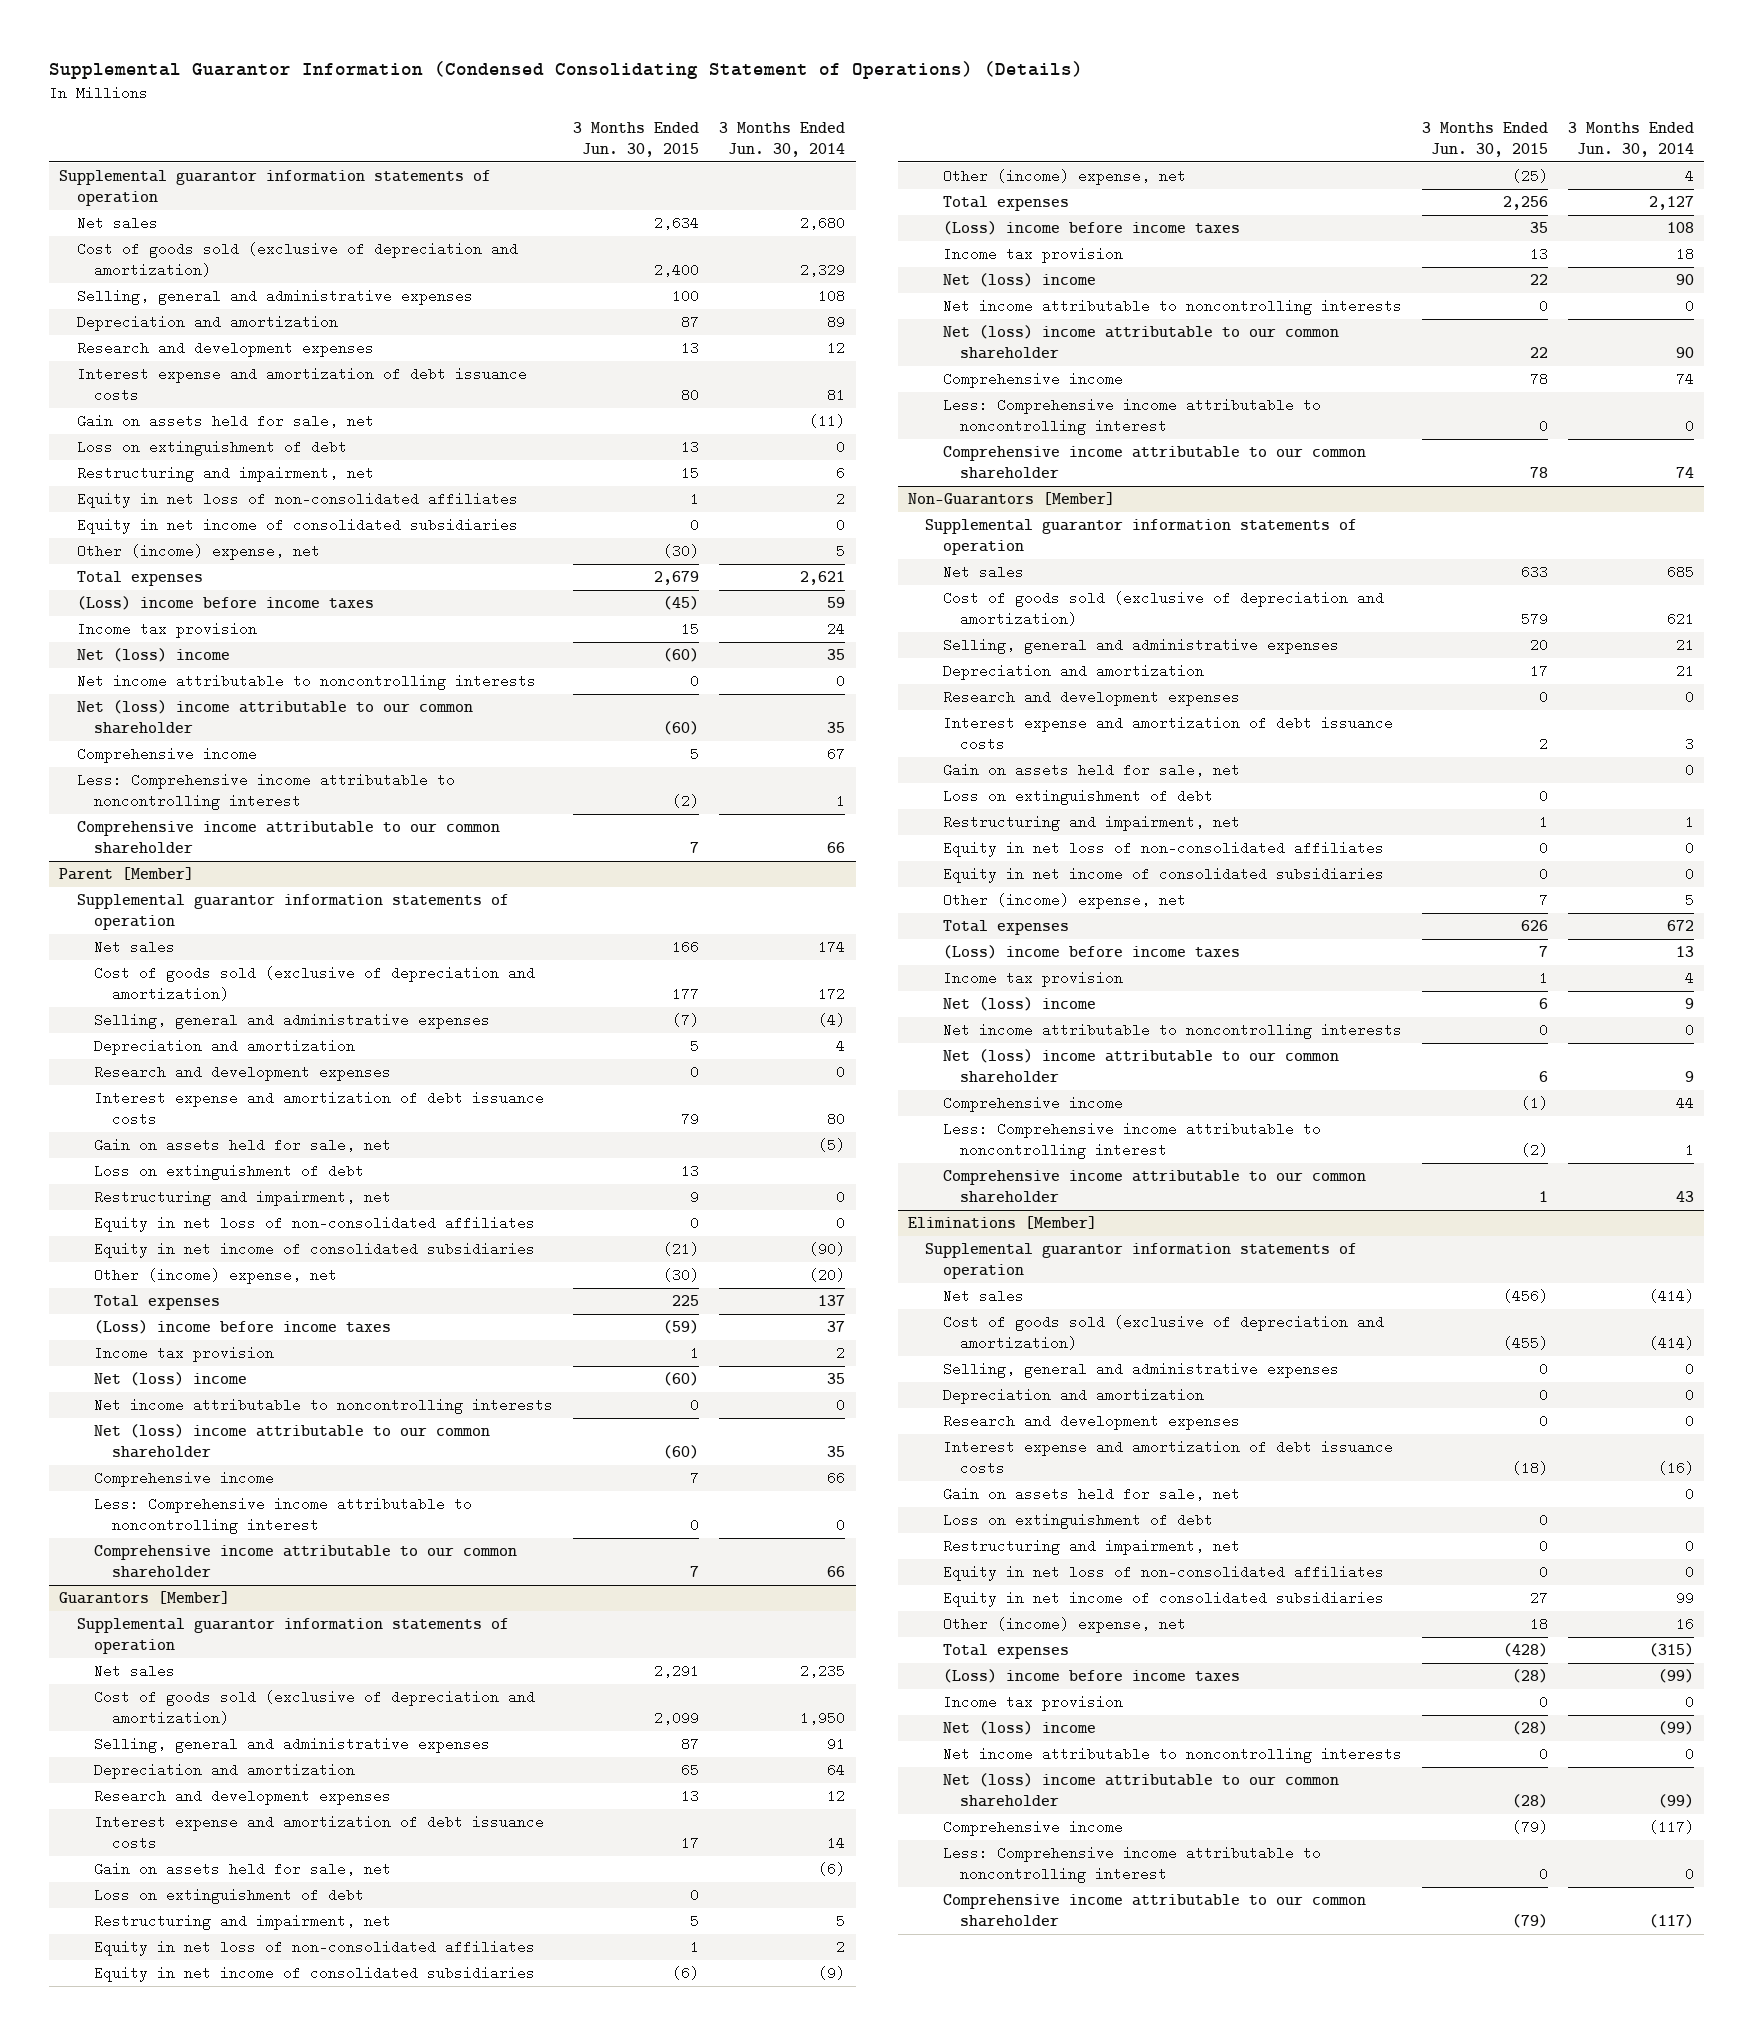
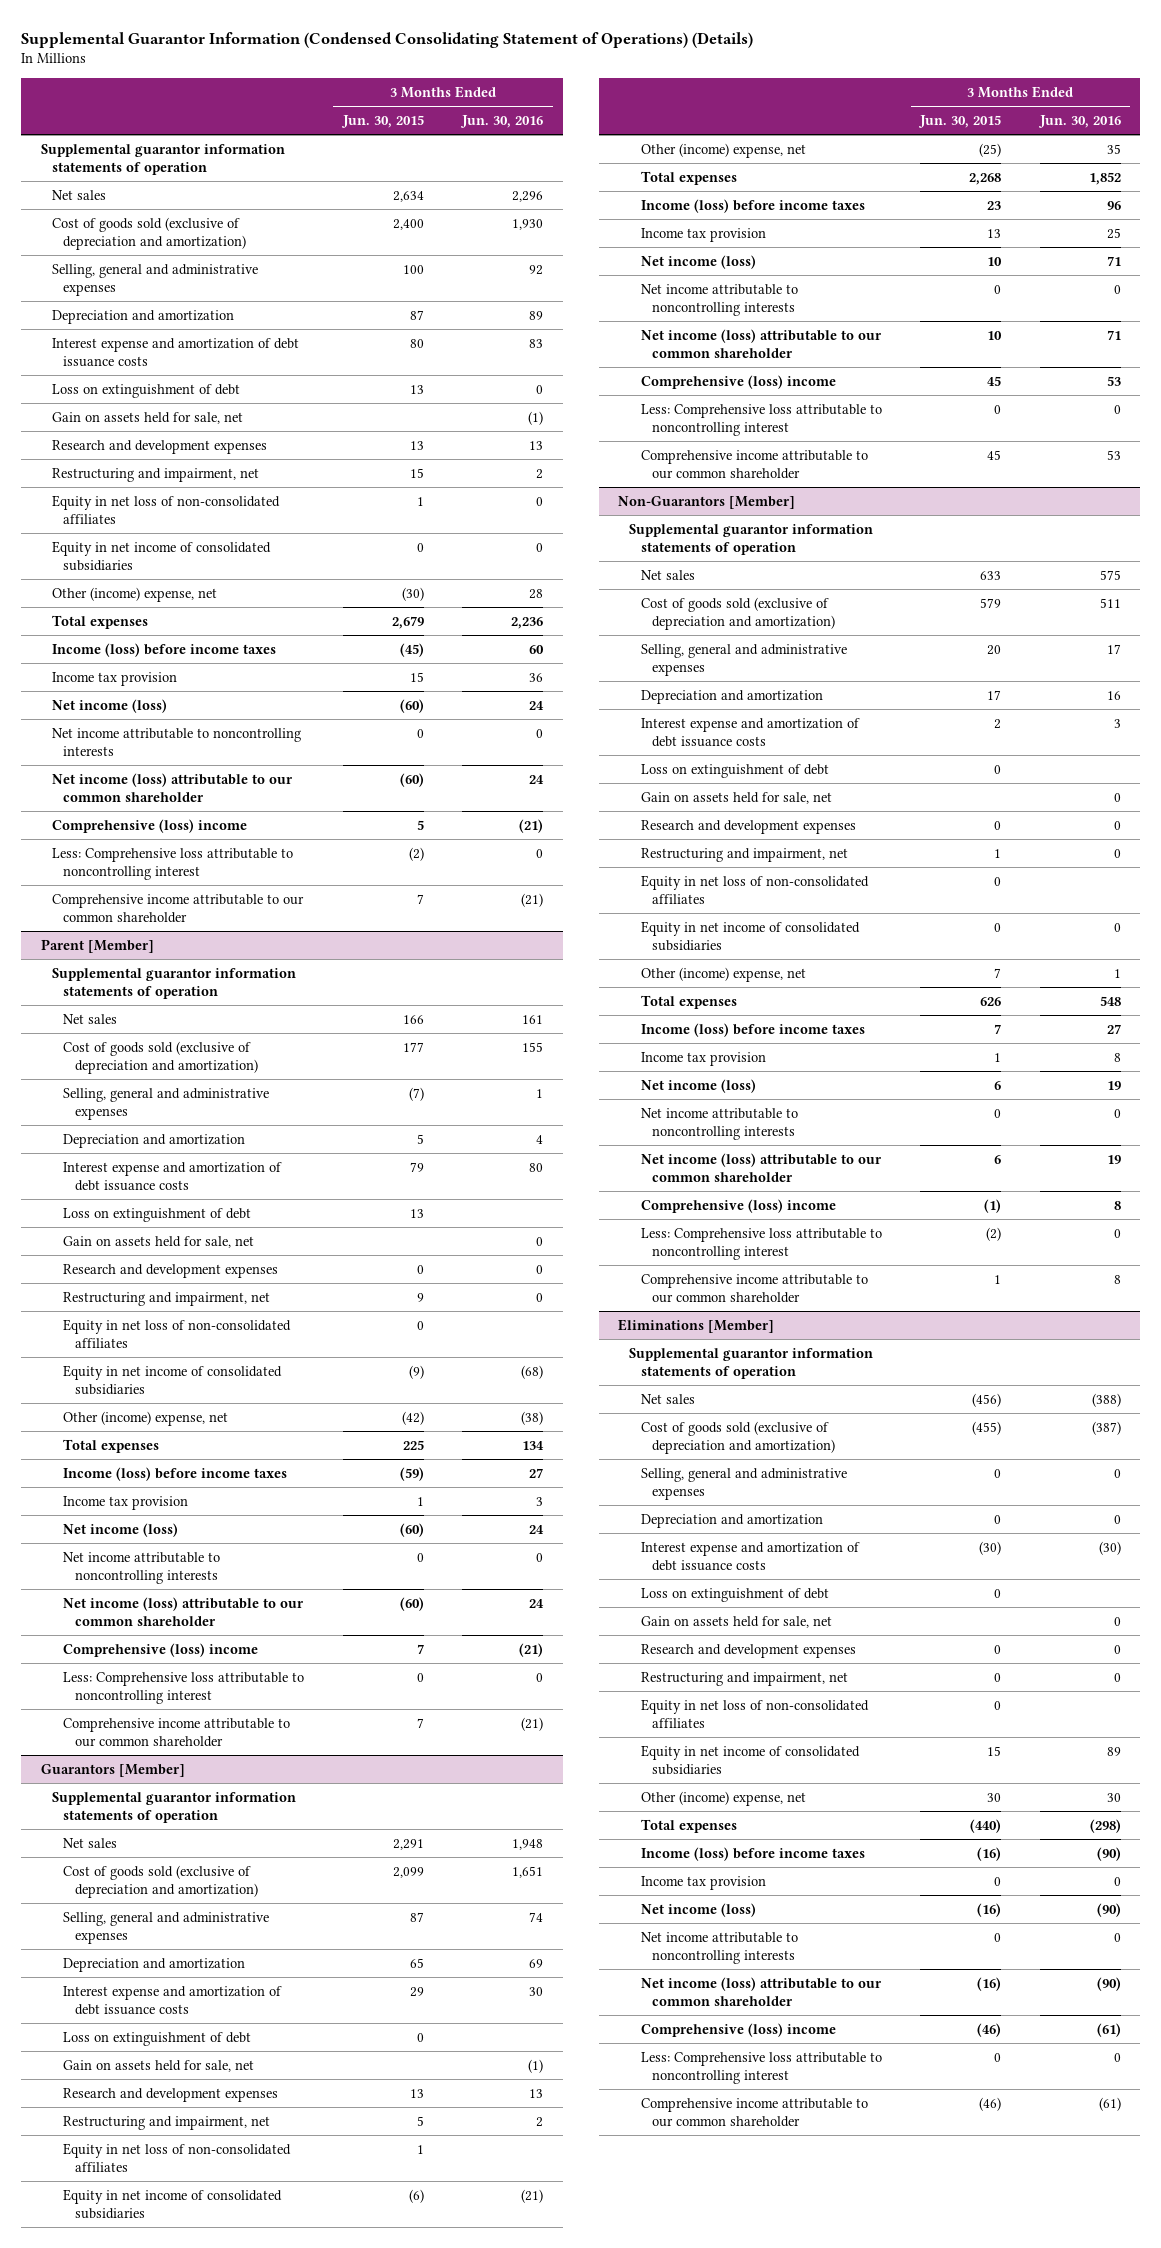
- | 3 Months Ended Jun. 30, 2015 | 3 Months Ended Jun. 30, 2014
+ | 3 Months Ended Jun. 30, 2015 | 3 Months Ended Jun. 30, 2016
moved down: Gain on assets held for sale, net | | (1)
moved down: Research and development expenses | 13 | 13
- (Loss) income before income taxes | (45) | 59
+ Income (loss) before income taxes | (45) | 60
- Net (loss) income | (60) | 35
+ Net income (loss) | (60) | 24
- Net (loss) income attributable to our common shareholder | (60) | 35
- Comprehensive income | 5 | 67
- Less: Comprehensive income attributable to noncontrolling interest | (2) | 1
+ Net income (loss) attributable to our common shareholder | (60) | 24
+ Comprehensive (loss) income | 5 | (21)
+ Less: Comprehensive loss attributable to noncontrolling interest | (2) | 0
@ Parent [Member]
moved down: Gain on assets held for sale, net | | 0
moved down: Research and development expenses | 0 | 0
- Equity in net income of consolidated subsidiaries | (21) | (90)
- Other (income) expense, net | (30) | (20)
+ Equity in net income of consolidated subsidiaries | (9) | (68)
+ Other (income) expense, net | (42) | (38)
- (Loss) income before income taxes | (59) | 37
+ Income (loss) before income taxes | (59) | 27
- Net (loss) income | (60) | 35
+ Net income (loss) | (60) | 24
- Net (loss) income attributable to our common shareholder | (60) | 35
- Comprehensive income | 7 | 66
- Less: Comprehensive income attributable to noncontrolling interest | 0 | 0
+ Net income (loss) attributable to our common shareholder | (60) | 24
+ Comprehensive (loss) income | 7 | (21)
+ Less: Comprehensive loss attributable to noncontrolling interest | 0 | 0
@ Guarantors [Member]
- Interest expense and amortization of debt issuance costs | 17 | 14
+ Interest expense and amortization of debt issuance costs | 29 | 30
moved down: Gain on assets held for sale, net | | (1)
moved down: Research and development expenses | 13 | 13
- Total expenses | 2,256 | 2,127
- (Loss) income before income taxes | 35 | 108
+ Total expenses | 2,268 | 1,852
+ Income (loss) before income taxes | 23 | 96
- Net (loss) income | 22 | 90
+ Net income (loss) | 10 | 71
- Net (loss) income attributable to our common shareholder | 22 | 90
- Comprehensive income | 78 | 74
- Less: Comprehensive income attributable to noncontrolling interest | 0 | 0
- Comprehensive income attributable to our common shareholder | 78 | 74
+ Net income (loss) attributable to our common shareholder | 10 | 71
+ Comprehensive (loss) income | 45 | 53
+ Less: Comprehensive loss attributable to noncontrolling interest | 0 | 0
+ Comprehensive income attributable to our common shareholder | 45 | 53
@ Non-Guarantors [Member]
moved down: Gain on assets held for sale, net | | 0
moved down: Research and development expenses | 0 | 0
- (Loss) income before income taxes | 7 | 13
+ Income (loss) before income taxes | 7 | 27
- Net (loss) income | 6 | 9
+ Net income (loss) | 6 | 19
- Net (loss) income attributable to our common shareholder | 6 | 9
- Comprehensive income | (1) | 44
- Less: Comprehensive income attributable to noncontrolling interest | (2) | 1
+ Net income (loss) attributable to our common shareholder | 6 | 19
+ Comprehensive (loss) income | (1) | 8
+ Less: Comprehensive loss attributable to noncontrolling interest | (2) | 0
@ Eliminations [Member]
- Interest expense and amortization of debt issuance costs | (18) | (16)
+ Interest expense and amortization of debt issuance costs | (30) | (30)
moved down: Gain on assets held for sale, net | | 0
moved down: Research and development expenses | 0 | 0
- Equity in net income of consolidated subsidiaries | 27 | 99
- Other (income) expense, net | 18 | 16
- Total expenses | (428) | (315)
- (Loss) income before income taxes | (28) | (99)
+ Equity in net income of consolidated subsidiaries | 15 | 89
+ Other (income) expense, net | 30 | 30
+ Total expenses | (440) | (298)
+ Income (loss) before income taxes | (16) | (90)
- Net (loss) income | (28) | (99)
+ Net income (loss) | (16) | (90)
- Net (loss) income attributable to our common shareholder | (28) | (99)
- Comprehensive income | (79) | (117)
- Less: Comprehensive income attributable to noncontrolling interest | 0 | 0
- Comprehensive income attributable to our common shareholder | (79) | (117)
+ Net income (loss) attributable to our common shareholder | (16) | (90)
+ Comprehensive (loss) income | (46) | (61)
+ Less: Comprehensive loss attributable to noncontrolling interest | 0 | 0
+ Comprehensive income attributable to our common shareholder | (46) | (61)

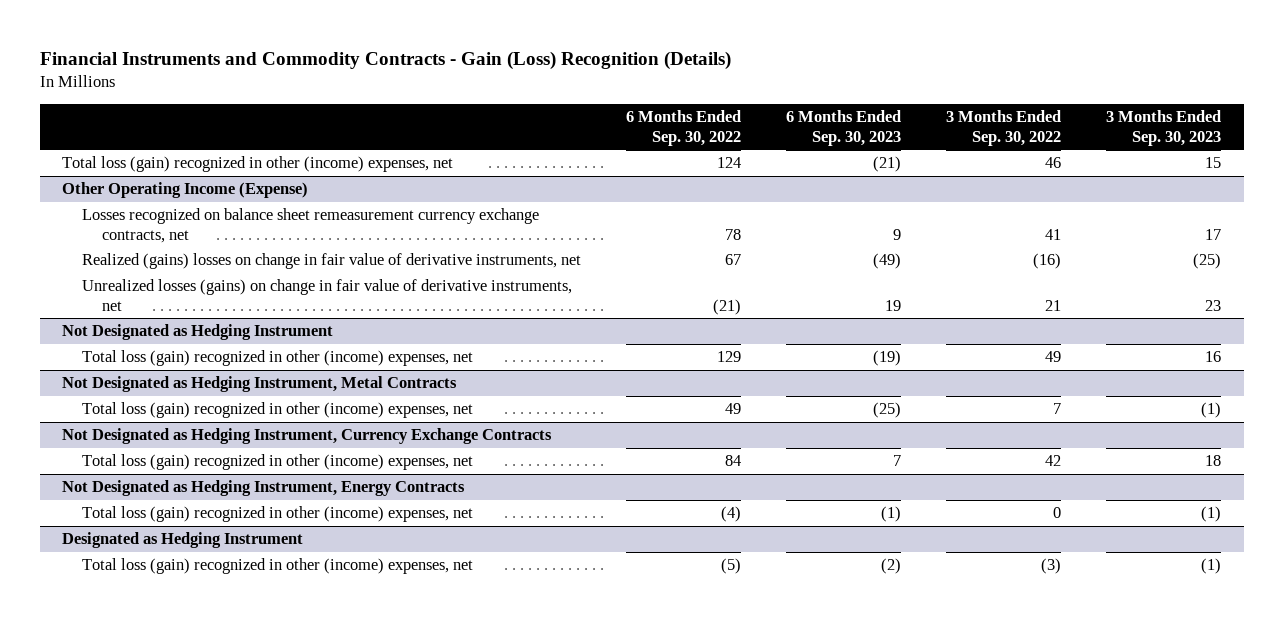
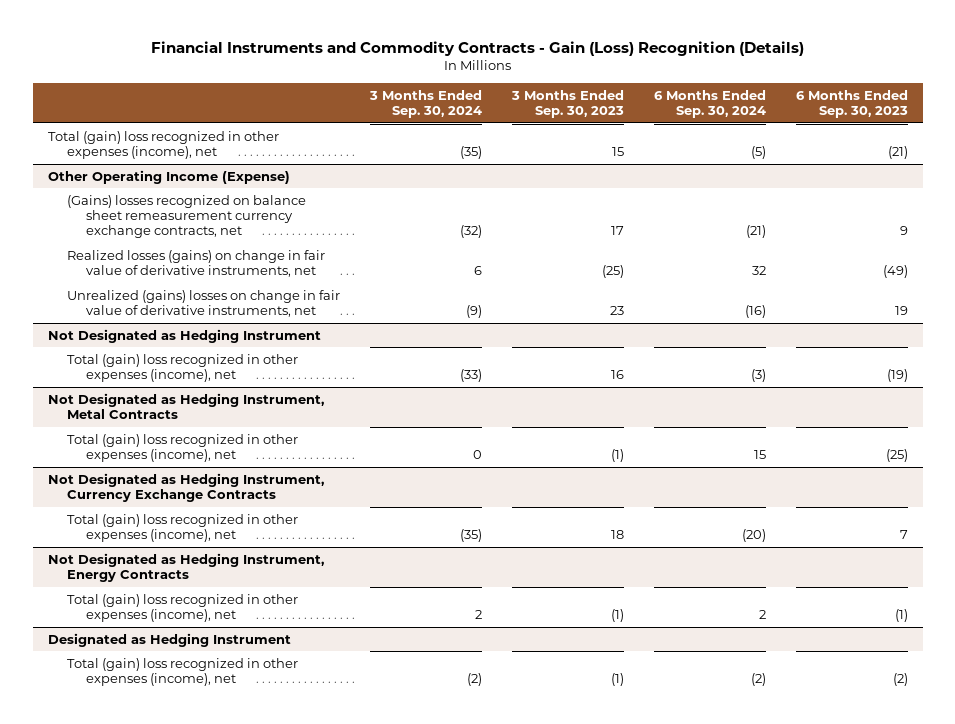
- | 6 Months Ended Sep. 30, 2022 | 6 Months Ended Sep. 30, 2023 | 3 Months Ended Sep. 30, 2022 | 3 Months Ended Sep. 30, 2023
+ | 3 Months Ended Sep. 30, 2024 | 3 Months Ended Sep. 30, 2023 | 6 Months Ended Sep. 30, 2024 | 6 Months Ended Sep. 30, 2023
- Total loss (gain) recognized in other (income) expenses, net | 124 | (21) | 46 | 15
+ Total (gain) loss recognized in other expenses (income), net | (35) | 15 | (5) | (21)
@ Other Operating Income (Expense)
- Losses recognized on balance sheet remeasurement currency exchange contracts, net | 78 | 9 | 41 | 17
- Realized (gains) losses on change in fair value of derivative instruments, net | 67 | (49) | (16) | (25)
- Unrealized losses (gains) on change in fair value of derivative instruments, net | (21) | 19 | 21 | 23
+ (Gains) losses recognized on balance sheet remeasurement currency exchange contracts, net | (32) | 17 | (21) | 9
+ Realized losses (gains) on change in fair value of derivative instruments, net | 6 | (25) | 32 | (49)
+ Unrealized (gains) losses on change in fair value of derivative instruments, net | (9) | 23 | (16) | 19
@ Not Designated as Hedging Instrument
- Total loss (gain) recognized in other (income) expenses, net | 129 | (19) | 49 | 16
+ Total (gain) loss recognized in other expenses (income), net | (33) | 16 | (3) | (19)
@ Not Designated as Hedging Instrument, Metal Contracts
- Total loss (gain) recognized in other (income) expenses, net | 49 | (25) | 7 | (1)
+ Total (gain) loss recognized in other expenses (income), net | 0 | (1) | 15 | (25)
@ Not Designated as Hedging Instrument, Currency Exchange Contracts
- Total loss (gain) recognized in other (income) expenses, net | 84 | 7 | 42 | 18
+ Total (gain) loss recognized in other expenses (income), net | (35) | 18 | (20) | 7
@ Not Designated as Hedging Instrument, Energy Contracts
- Total loss (gain) recognized in other (income) expenses, net | (4) | (1) | 0 | (1)
+ Total (gain) loss recognized in other expenses (income), net | 2 | (1) | 2 | (1)
@ Designated as Hedging Instrument
- Total loss (gain) recognized in other (income) expenses, net | (5) | (2) | (3) | (1)
+ Total (gain) loss recognized in other expenses (income), net | (2) | (1) | (2) | (2)

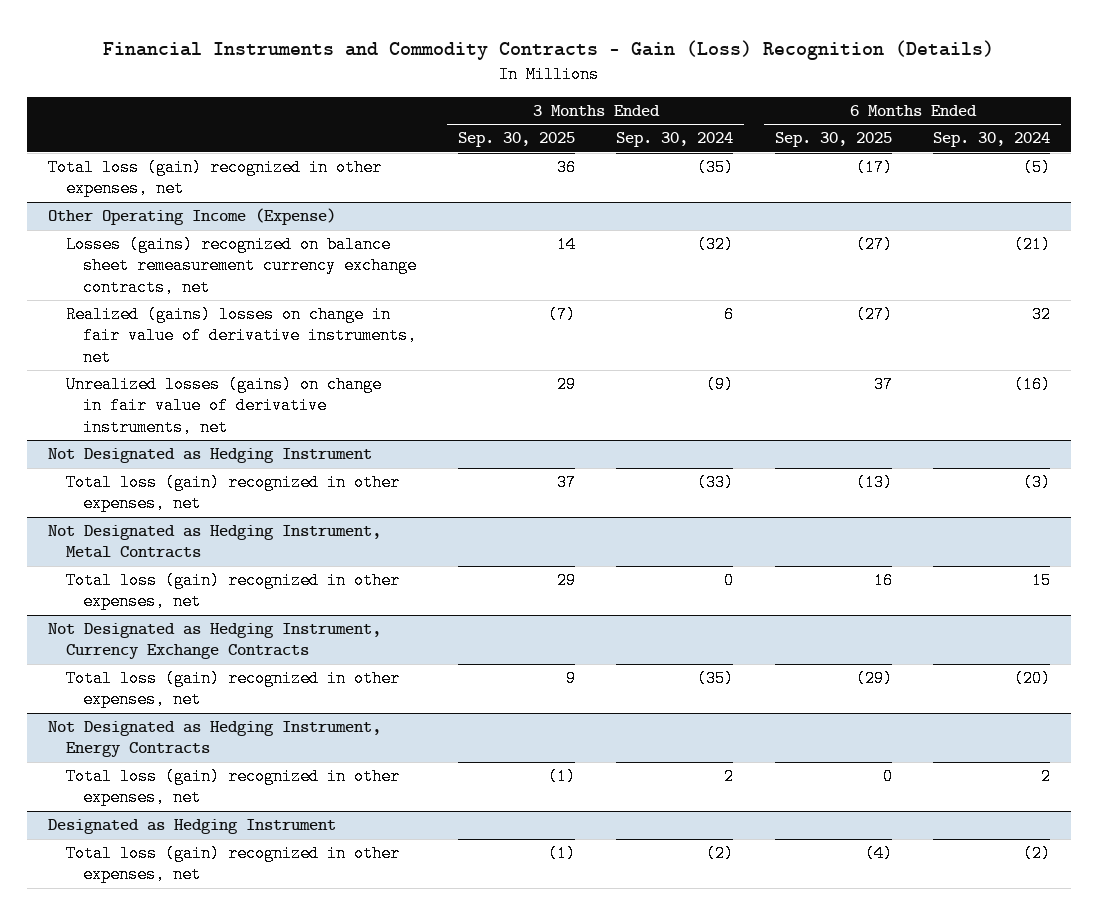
- | 3 Months Ended Sep. 30, 2024 | 3 Months Ended Sep. 30, 2023 | 6 Months Ended Sep. 30, 2024 | 6 Months Ended Sep. 30, 2023
+ | 3 Months Ended Sep. 30, 2025 | 3 Months Ended Sep. 30, 2024 | 6 Months Ended Sep. 30, 2025 | 6 Months Ended Sep. 30, 2024
- Total (gain) loss recognized in other expenses (income), net | (35) | 15 | (5) | (21)
+ Total loss (gain) recognized in other expenses, net | 36 | (35) | (17) | (5)
@ Other Operating Income (Expense)
- (Gains) losses recognized on balance sheet remeasurement currency exchange contracts, net | (32) | 17 | (21) | 9
- Realized losses (gains) on change in fair value of derivative instruments, net | 6 | (25) | 32 | (49)
- Unrealized (gains) losses on change in fair value of derivative instruments, net | (9) | 23 | (16) | 19
+ Losses (gains) recognized on balance sheet remeasurement currency exchange contracts, net | 14 | (32) | (27) | (21)
+ Realized (gains) losses on change in fair value of derivative instruments, net | (7) | 6 | (27) | 32
+ Unrealized losses (gains) on change in fair value of derivative instruments, net | 29 | (9) | 37 | (16)
@ Not Designated as Hedging Instrument
- Total (gain) loss recognized in other expenses (income), net | (33) | 16 | (3) | (19)
+ Total loss (gain) recognized in other expenses, net | 37 | (33) | (13) | (3)
@ Not Designated as Hedging Instrument, Metal Contracts
- Total (gain) loss recognized in other expenses (income), net | 0 | (1) | 15 | (25)
+ Total loss (gain) recognized in other expenses, net | 29 | 0 | 16 | 15
@ Not Designated as Hedging Instrument, Currency Exchange Contracts
- Total (gain) loss recognized in other expenses (income), net | (35) | 18 | (20) | 7
+ Total loss (gain) recognized in other expenses, net | 9 | (35) | (29) | (20)
@ Not Designated as Hedging Instrument, Energy Contracts
- Total (gain) loss recognized in other expenses (income), net | 2 | (1) | 2 | (1)
+ Total loss (gain) recognized in other expenses, net | (1) | 2 | 0 | 2
@ Designated as Hedging Instrument
- Total (gain) loss recognized in other expenses (income), net | (2) | (1) | (2) | (2)
+ Total loss (gain) recognized in other expenses, net | (1) | (2) | (4) | (2)

